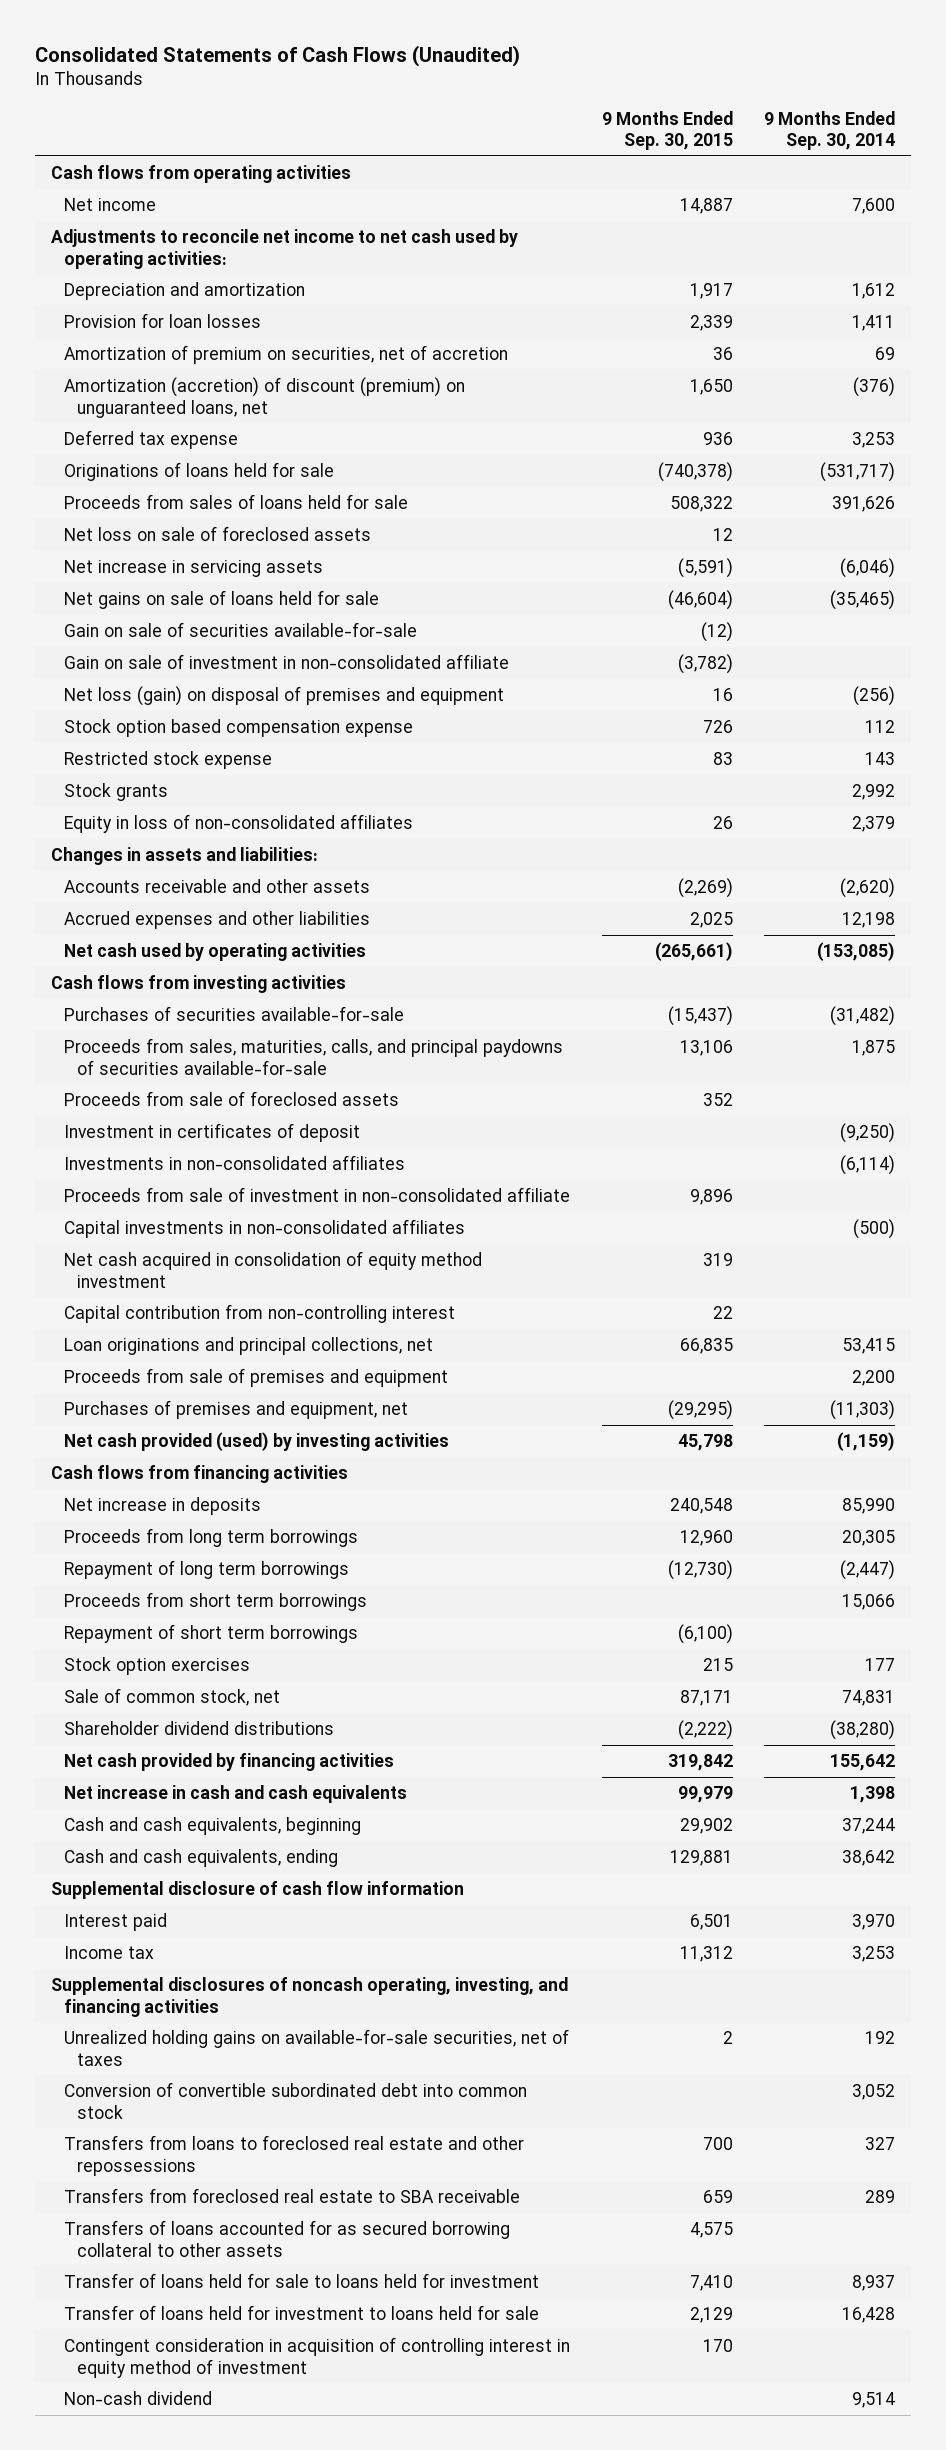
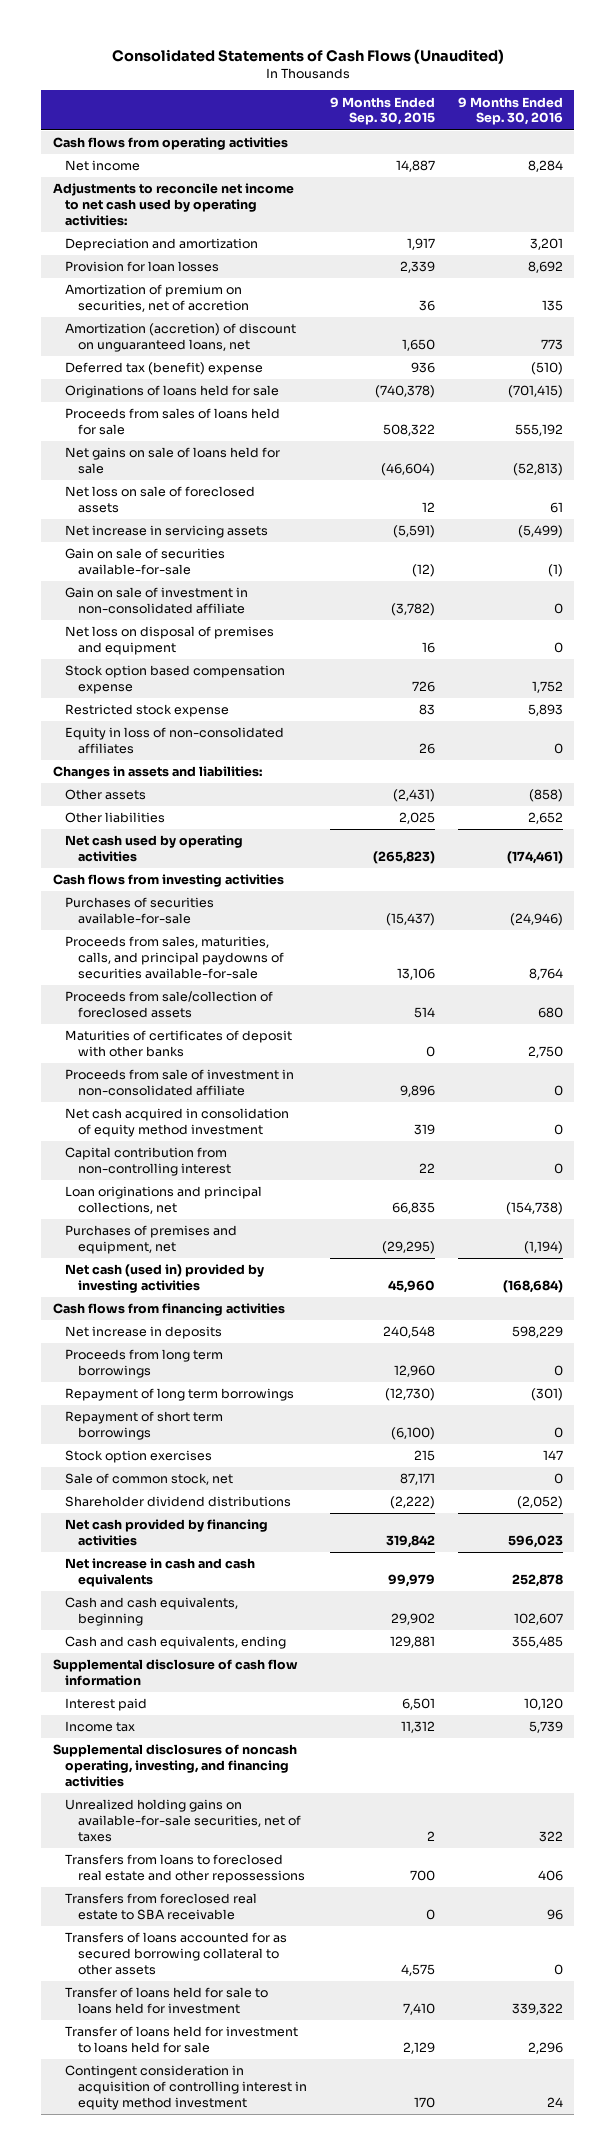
- | 9 Months Ended Sep. 30, 2015 | 9 Months Ended Sep. 30, 2014
+ | 9 Months Ended Sep. 30, 2015 | 9 Months Ended Sep. 30, 2016
- Amortization (accretion) of discount (premium) on unguaranteed loans, net | 1,650 | (376)
- Deferred tax expense | 936 | 3,253
+ Amortization (accretion) of discount on unguaranteed loans, net | 1,650 | 773
+ Deferred tax (benefit) expense | 936 | (510)
moved up: Net gains on sale of loans held for sale | (46,604) | (52,813)
- Net loss (gain) on disposal of premises and equipment | 16 | (256)
+ Net loss on disposal of premises and equipment | 16 | 0
- Stock grants | | 2,992
- Accounts receivable and other assets | (2,269) | (2,620)
- Accrued expenses and other liabilities | 2,025 | 12,198
- Net cash used by operating activities | (265,661) | (153,085)
+ Other assets | (2,431) | (858)
+ Other liabilities | 2,025 | 2,652
+ Net cash used by operating activities | (265,823) | (174,461)
- Proceeds from sale of foreclosed assets | 352 |
- Investment in certificates of deposit | | (9,250)
- Investments in non-consolidated affiliates | | (6,114)
+ Proceeds from sale/collection of foreclosed assets | 514 | 680
+ Maturities of certificates of deposit with other banks | 0 | 2,750
- Capital investments in non-consolidated affiliates | | (500)
- Proceeds from sale of premises and equipment | | 2,200
- Net cash provided (used) by investing activities | 45,798 | (1,159)
+ Net cash (used in) provided by investing activities | 45,960 | (168,684)
- Proceeds from short term borrowings | | 15,066
- Conversion of convertible subordinated debt into common stock | | 3,052
- Transfers from foreclosed real estate to SBA receivable | 659 | 289
+ Transfers from foreclosed real estate to SBA receivable | 0 | 96
- Contingent consideration in acquisition of controlling interest in equity method of investment | 170 |
- Non-cash dividend | | 9,514
+ Contingent consideration in acquisition of controlling interest in equity method investment | 170 | 24

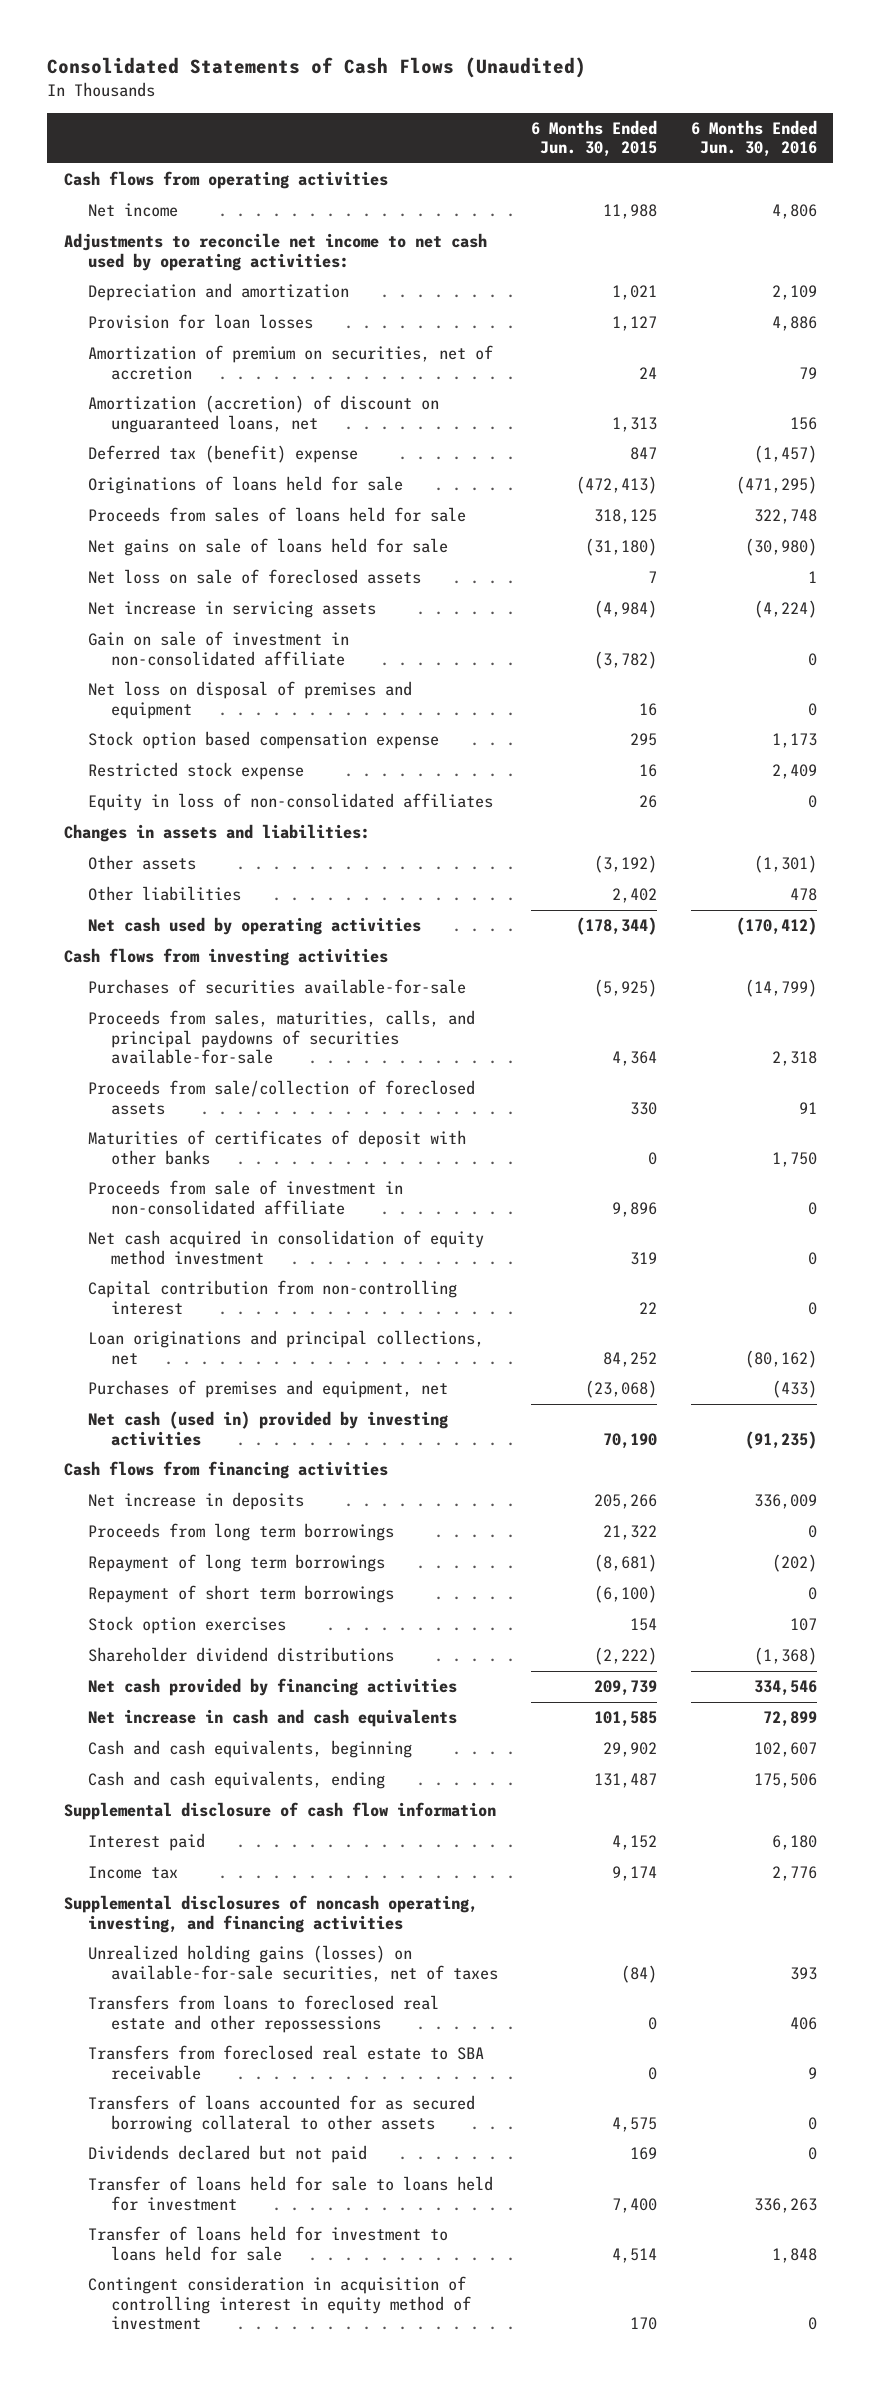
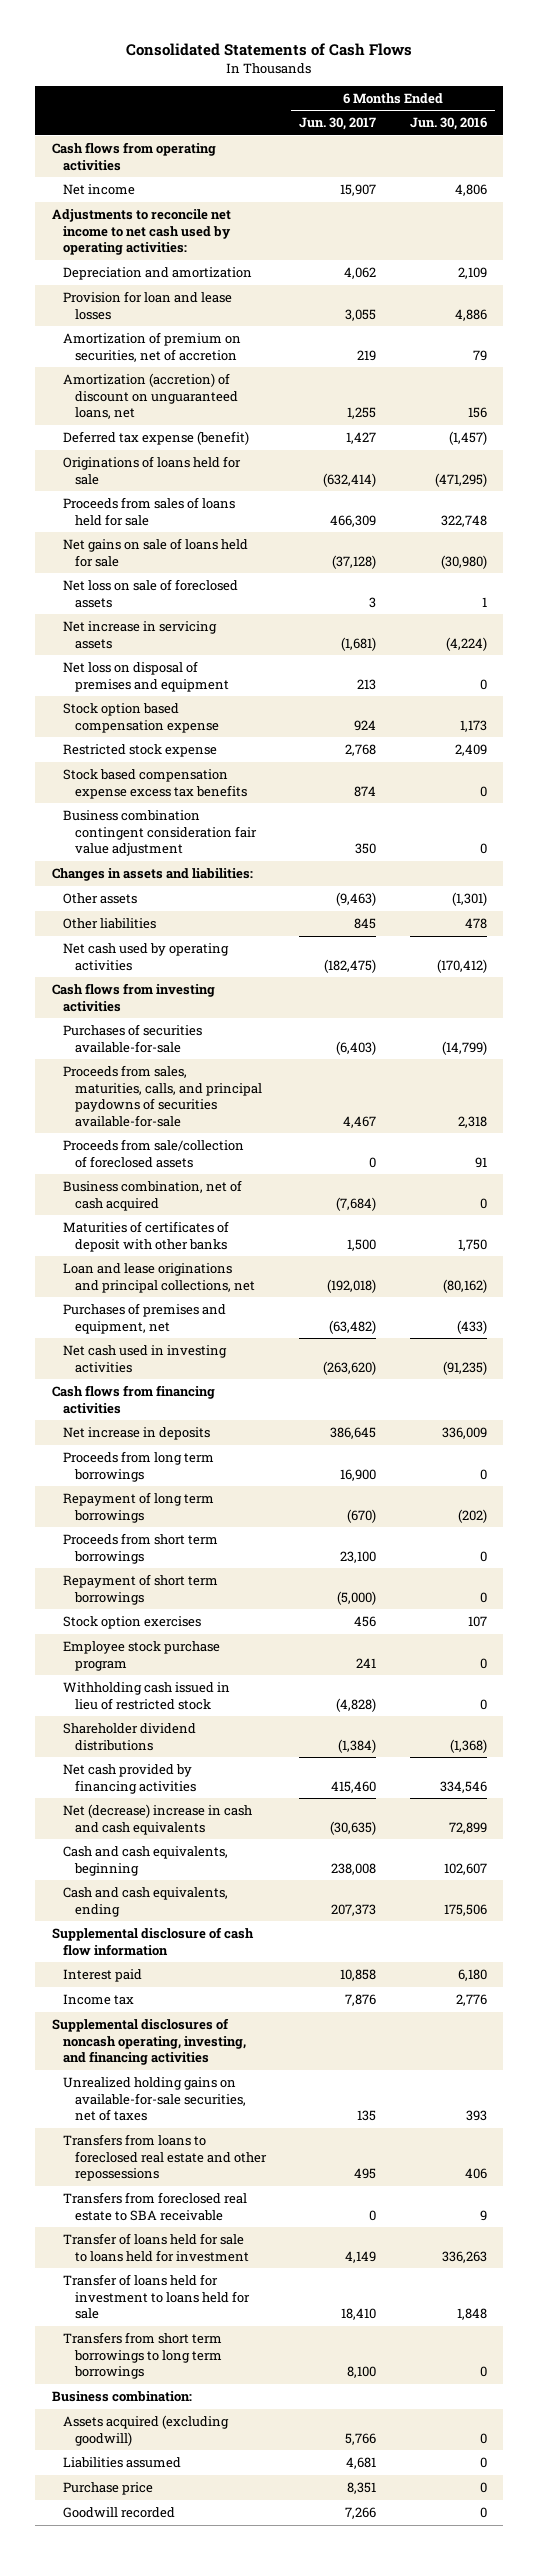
- Consolidated Statements of Cash Flows (Unaudited)
+ Consolidated Statements of Cash Flows
- | 6 Months Ended Jun. 30, 2015 | 6 Months Ended Jun. 30, 2016
+ | 6 Months Ended Jun. 30, 2017 | 6 Months Ended Jun. 30, 2016
- Provision for loan losses | 1,127 | 4,886
+ Provision for loan and lease losses | 3,055 | 4,886
- Deferred tax (benefit) expense | 847 | (1,457)
+ Deferred tax expense (benefit) | 1,427 | (1,457)
- Gain on sale of investment in non-consolidated affiliate | (3,782) | 0
- Equity in loss of non-consolidated affiliates | 26 | 0
+ Stock based compensation expense excess tax benefits | 874 | 0
+ Business combination contingent consideration fair value adjustment | 350 | 0
+ Business combination, net of cash acquired | (7,684) | 0
- Proceeds from sale of investment in non-consolidated affiliate | 9,896 | 0
- Net cash acquired in consolidation of equity method investment | 319 | 0
- Capital contribution from non-controlling interest | 22 | 0
- Loan originations and principal collections, net | 84,252 | (80,162)
+ Loan and lease originations and principal collections, net | (192,018) | (80,162)
- Net cash (used in) provided by investing activities | 70,190 | (91,235)
+ Net cash used in investing activities | (263,620) | (91,235)
+ Proceeds from short term borrowings | 23,100 | 0
+ Employee stock purchase program | 241 | 0
+ Withholding cash issued in lieu of restricted stock | (4,828) | 0
- Net increase in cash and cash equivalents | 101,585 | 72,899
+ Net (decrease) increase in cash and cash equivalents | (30,635) | 72,899
- Unrealized holding gains (losses) on available-for-sale securities, net of taxes | (84) | 393
+ Unrealized holding gains on available-for-sale securities, net of taxes | 135 | 393
- Transfers of loans accounted for as secured borrowing collateral to other assets | 4,575 | 0
- Dividends declared but not paid | 169 | 0
- Contingent consideration in acquisition of controlling interest in equity method of investment | 170 | 0
+ Transfers from short term borrowings to long term borrowings | 8,100 | 0
+ Business combination:
+ Assets acquired (excluding goodwill) | 5,766 | 0
+ Liabilities assumed | 4,681 | 0
+ Purchase price | 8,351 | 0
+ Goodwill recorded | 7,266 | 0

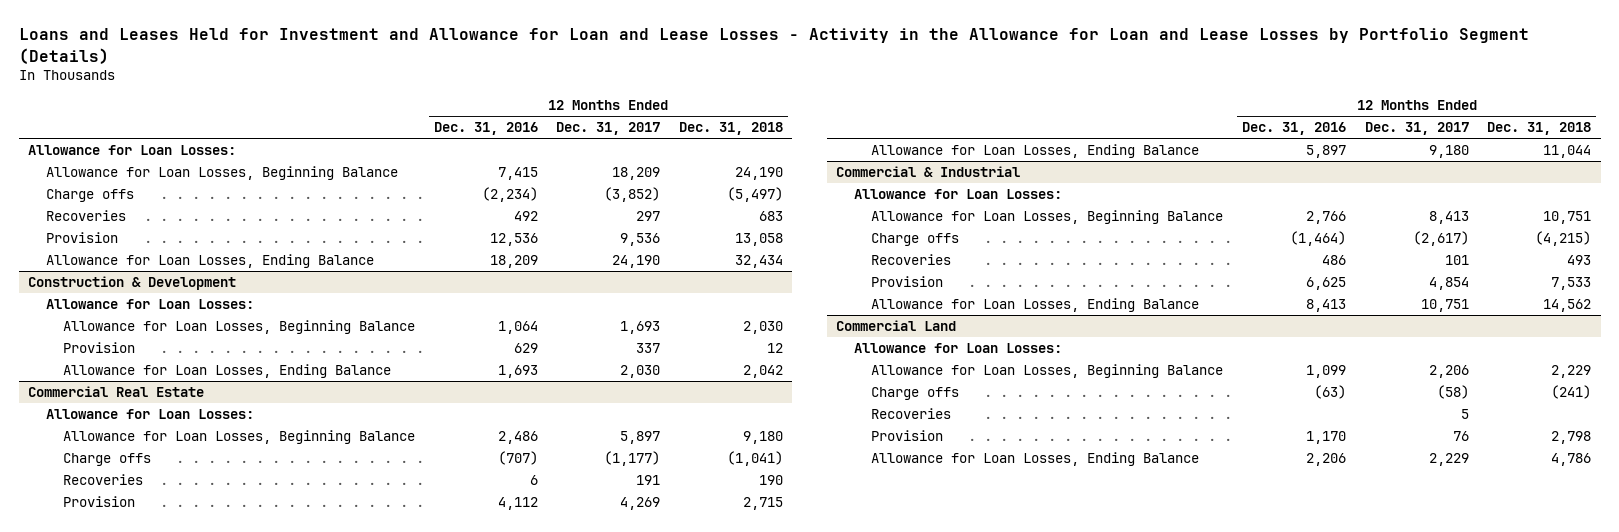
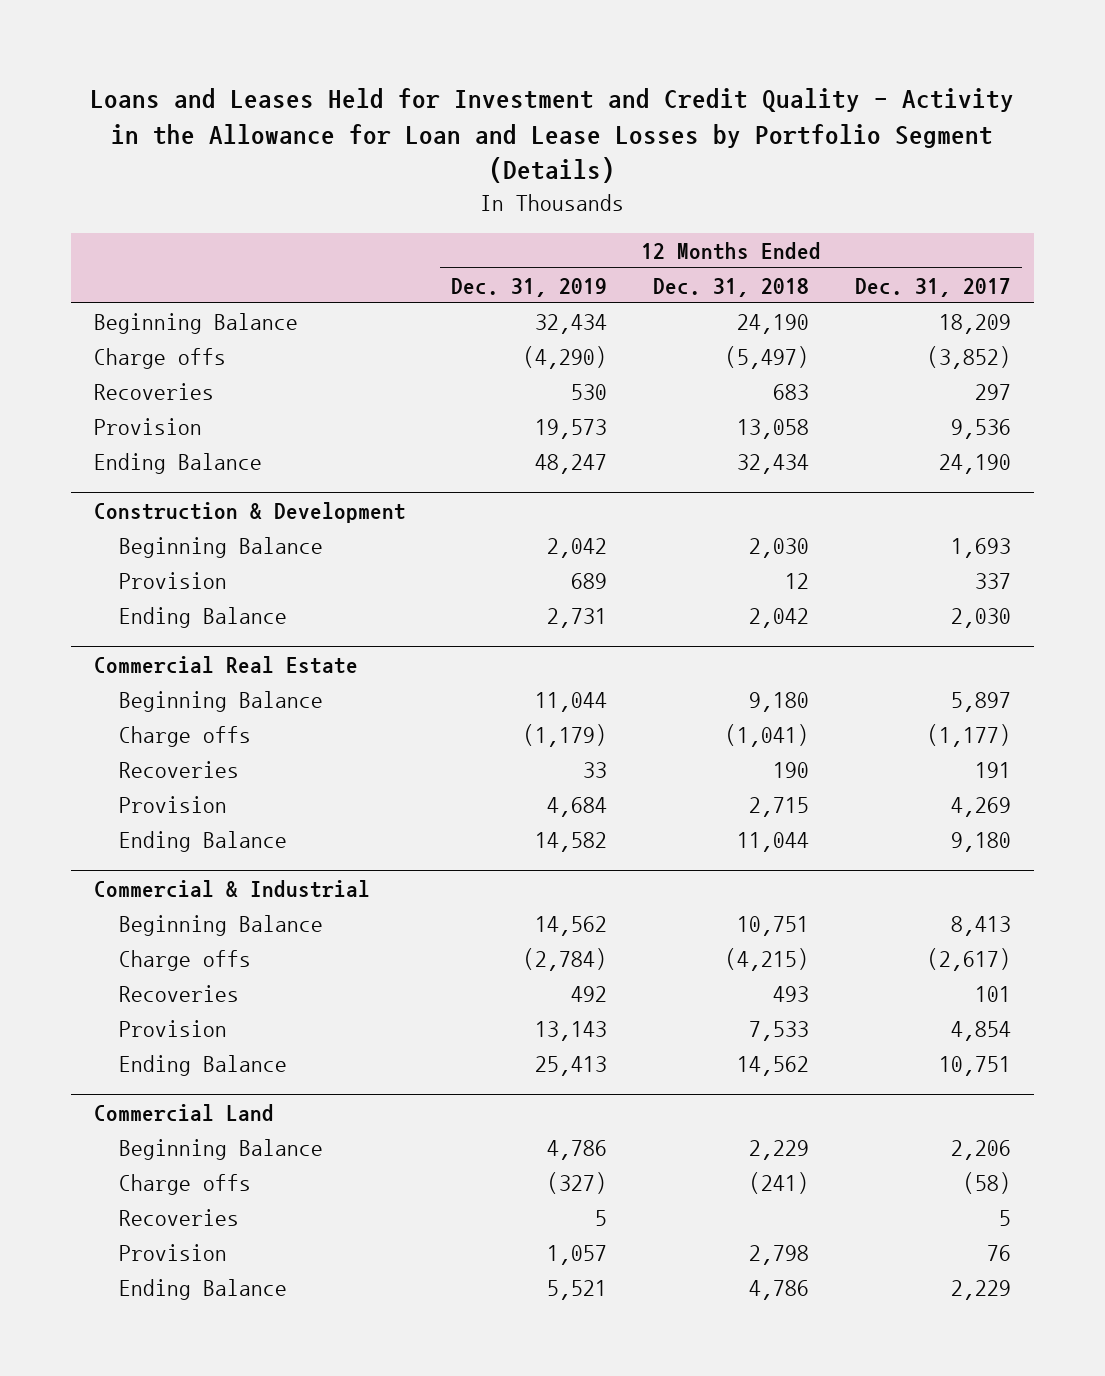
- Loans and Leases Held for Investment and Allowance for Loan and Lease Losses - Activity in the Allowance for Loan and Lease Losses by Portfolio Segment (Details)
+ Loans and Leases Held for Investment and Credit Quality - Activity in the Allowance for Loan and Lease Losses by Portfolio Segment (Details)
- | 12 Months Ended Dec. 31, 2016 | 12 Months Ended Dec. 31, 2017 | 12 Months Ended Dec. 31, 2018
+ | 12 Months Ended Dec. 31, 2019 | 12 Months Ended Dec. 31, 2018 | 12 Months Ended Dec. 31, 2017
- Allowance for Loan Losses:
- Allowance for Loan Losses, Beginning Balance | 7,415 | 18,209 | 24,190
+ Beginning Balance | 32,434 | 24,190 | 18,209
- Allowance for Loan Losses, Ending Balance | 18,209 | 24,190 | 32,434
+ Ending Balance | 48,247 | 32,434 | 24,190
@ Construction & Development
- Allowance for Loan Losses:
- Allowance for Loan Losses, Beginning Balance | 1,064 | 1,693 | 2,030
+ Beginning Balance | 2,042 | 2,030 | 1,693
- Allowance for Loan Losses, Ending Balance | 1,693 | 2,030 | 2,042
+ Ending Balance | 2,731 | 2,042 | 2,030
@ Commercial Real Estate
- Allowance for Loan Losses:
- Allowance for Loan Losses, Beginning Balance | 2,486 | 5,897 | 9,180
+ Beginning Balance | 11,044 | 9,180 | 5,897
- Allowance for Loan Losses, Ending Balance | 5,897 | 9,180 | 11,044
+ Ending Balance | 14,582 | 11,044 | 9,180
@ Commercial & Industrial
- Allowance for Loan Losses:
- Allowance for Loan Losses, Beginning Balance | 2,766 | 8,413 | 10,751
+ Beginning Balance | 14,562 | 10,751 | 8,413
- Allowance for Loan Losses, Ending Balance | 8,413 | 10,751 | 14,562
+ Ending Balance | 25,413 | 14,562 | 10,751
@ Commercial Land
- Allowance for Loan Losses:
- Allowance for Loan Losses, Beginning Balance | 1,099 | 2,206 | 2,229
+ Beginning Balance | 4,786 | 2,229 | 2,206
- Allowance for Loan Losses, Ending Balance | 2,206 | 2,229 | 4,786
+ Ending Balance | 5,521 | 4,786 | 2,229

